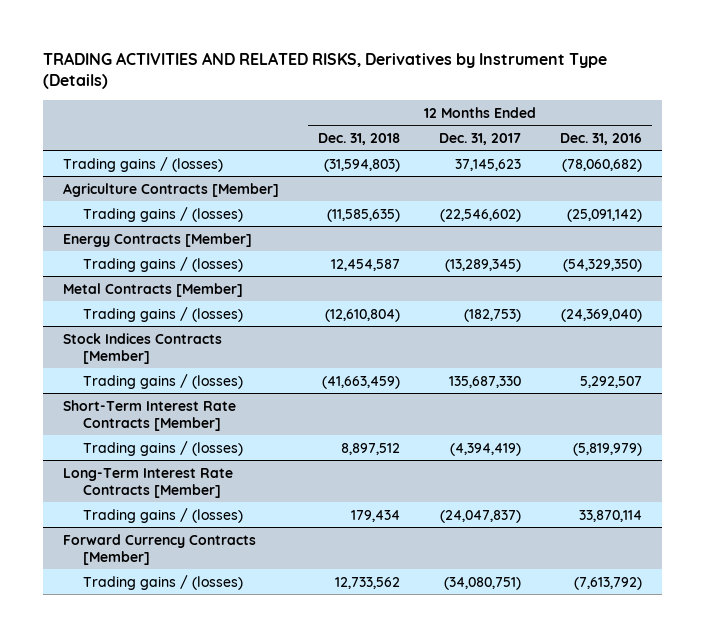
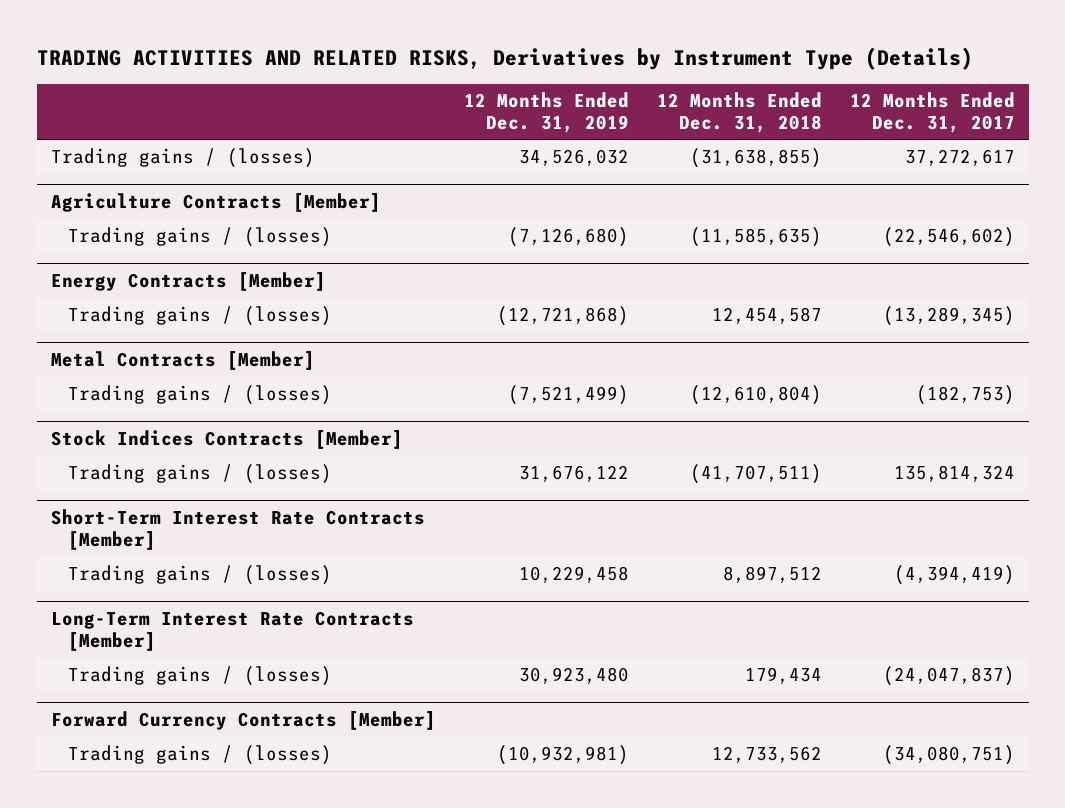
- | 12 Months Ended Dec. 31, 2018 | 12 Months Ended Dec. 31, 2017 | 12 Months Ended Dec. 31, 2016
+ | 12 Months Ended Dec. 31, 2019 | 12 Months Ended Dec. 31, 2018 | 12 Months Ended Dec. 31, 2017
- Trading gains / (losses) | (31,594,803) | 37,145,623 | (78,060,682)
+ Trading gains / (losses) | 34,526,032 | (31,638,855) | 37,272,617
@ Stock Indices Contracts [Member]
- Trading gains / (losses) | (41,663,459) | 135,687,330 | 5,292,507
+ Trading gains / (losses) | 31,676,122 | (41,707,511) | 135,814,324

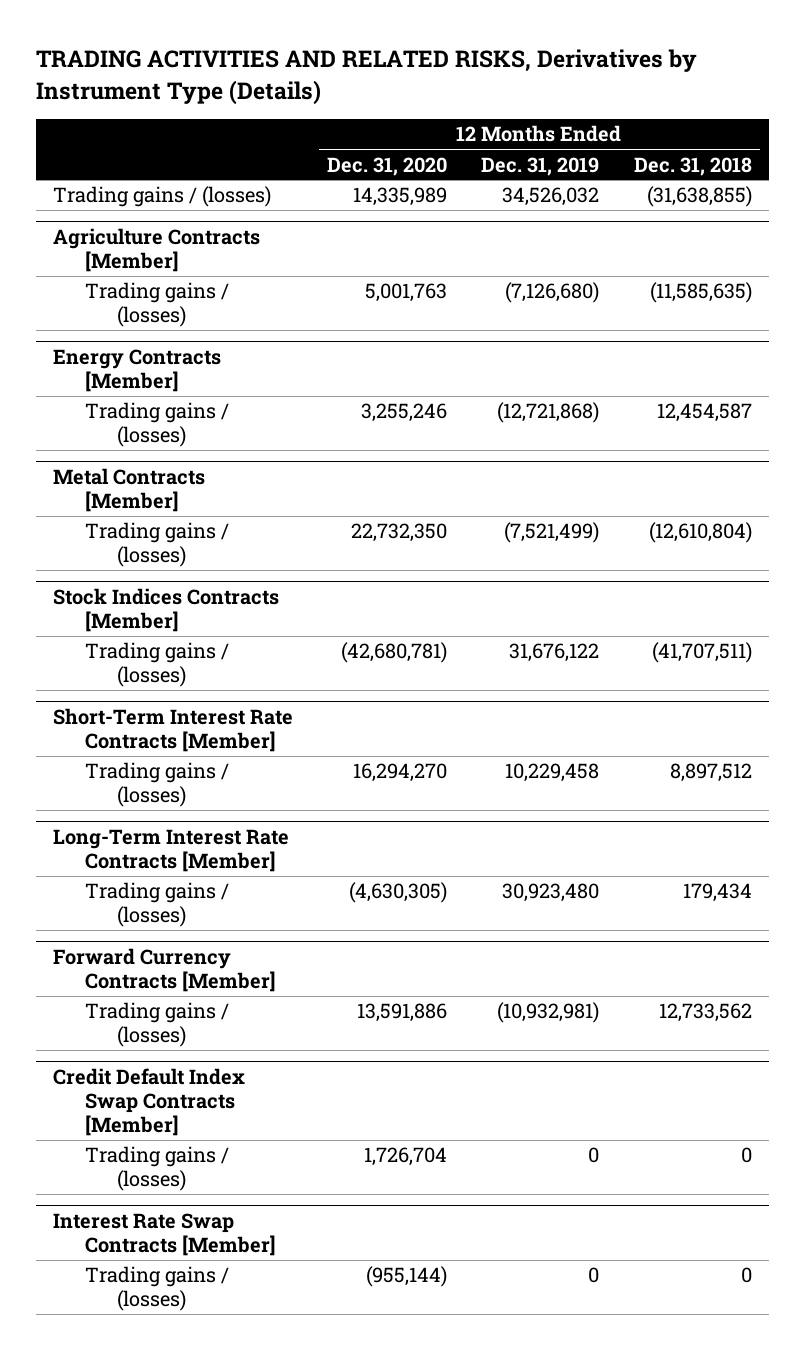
- | 12 Months Ended Dec. 31, 2019 | 12 Months Ended Dec. 31, 2018 | 12 Months Ended Dec. 31, 2017
+ | 12 Months Ended Dec. 31, 2020 | 12 Months Ended Dec. 31, 2019 | 12 Months Ended Dec. 31, 2018
+ Credit Default Index Swap Contracts [Member]
+ Trading gains / (losses) | 1,726,704 | 0 | 0
+ Interest Rate Swap Contracts [Member]
+ Trading gains / (losses) | (955,144) | 0 | 0

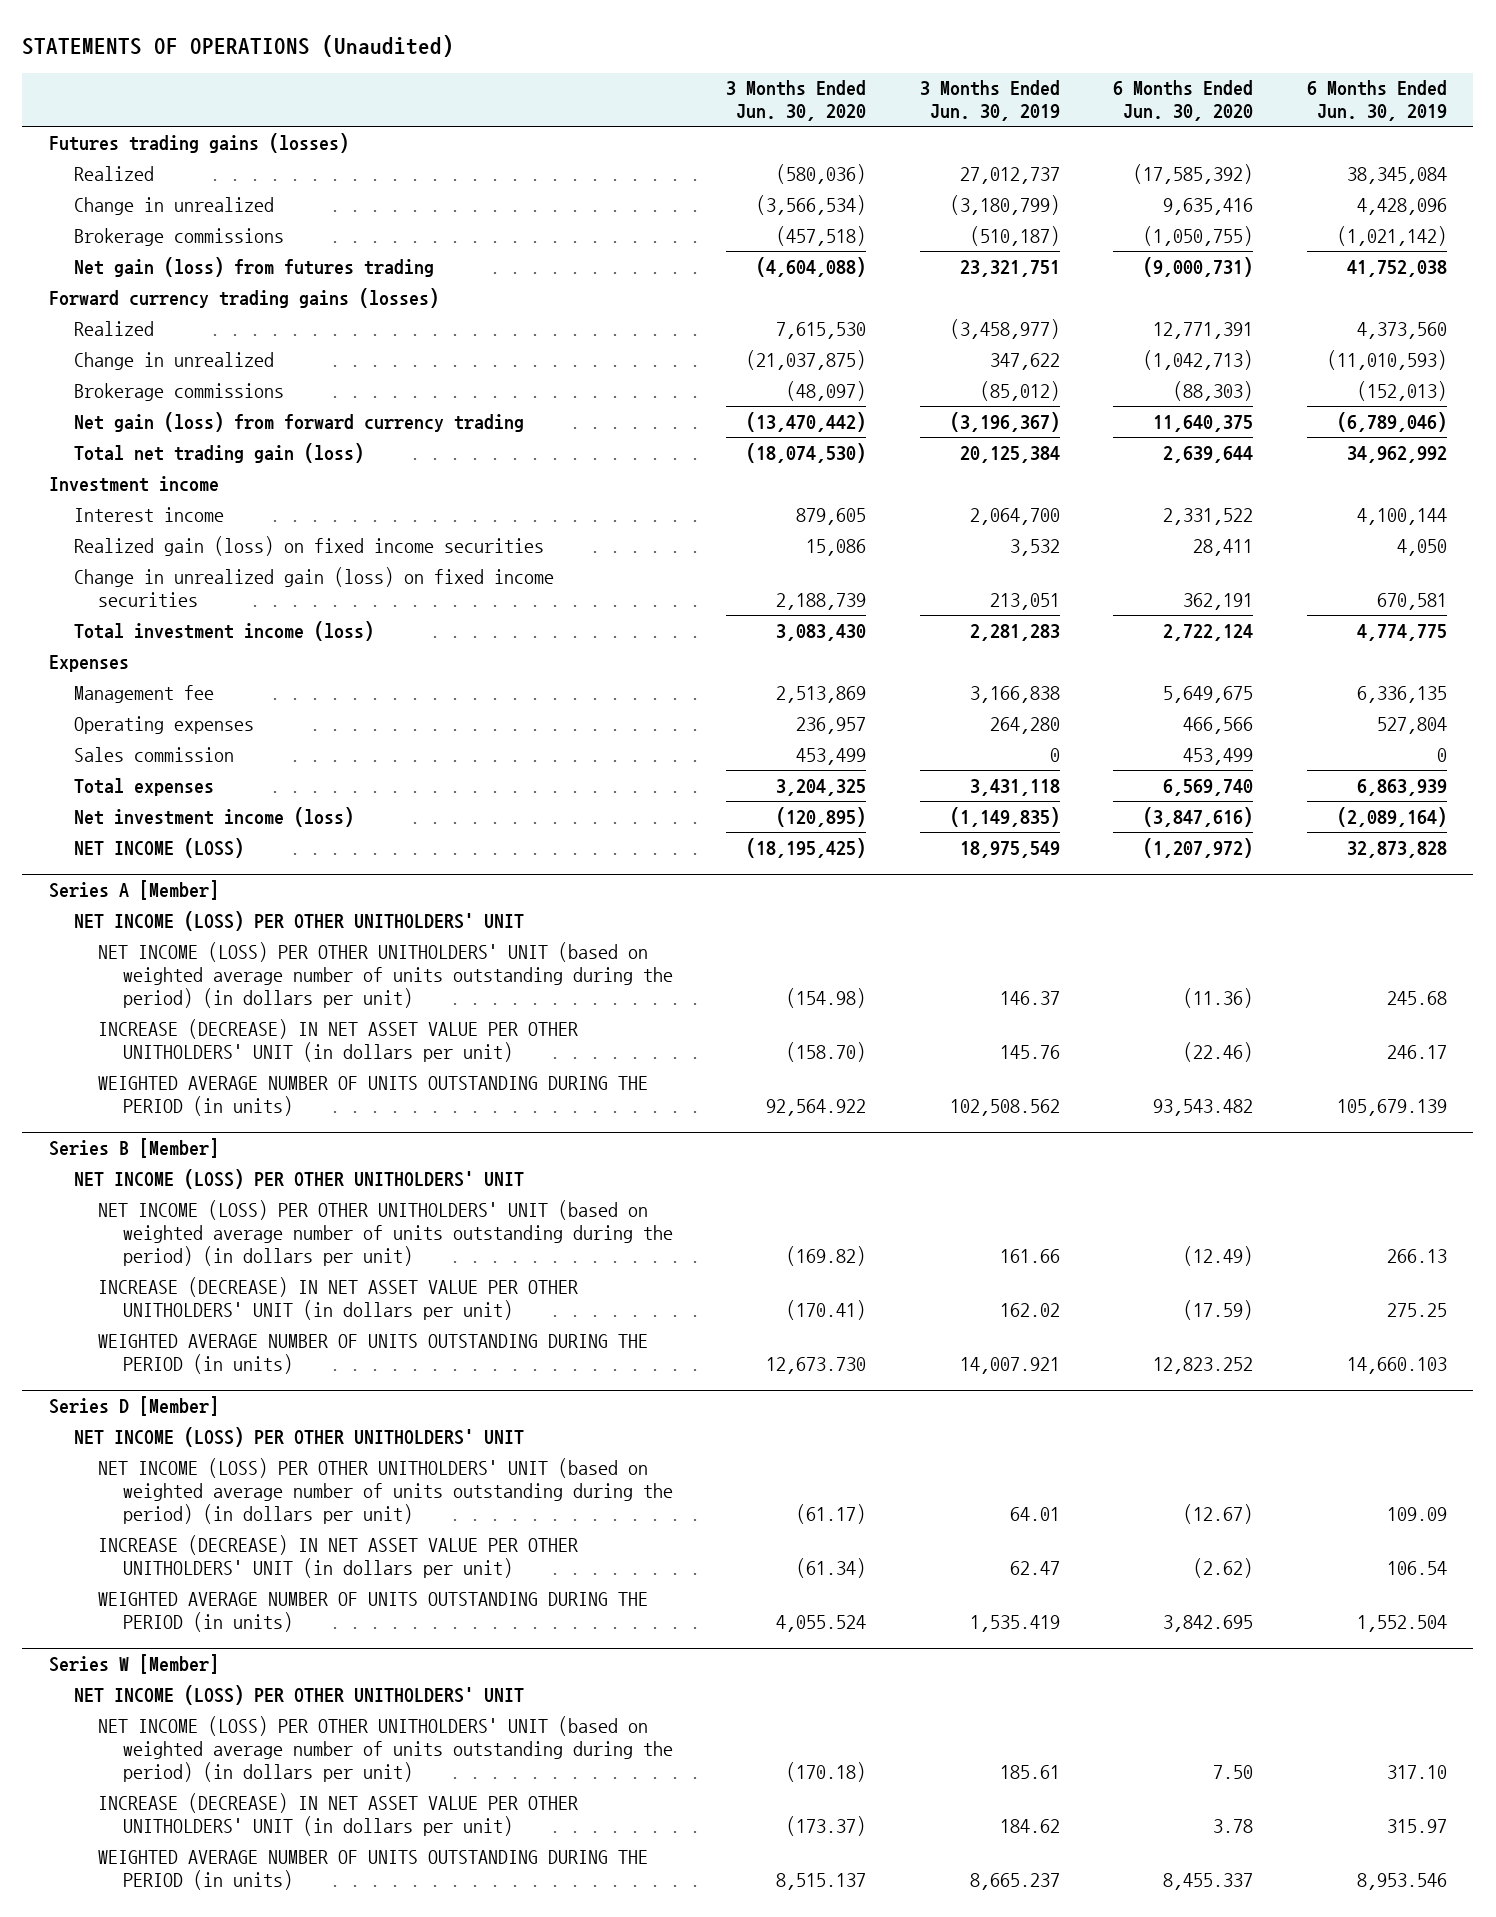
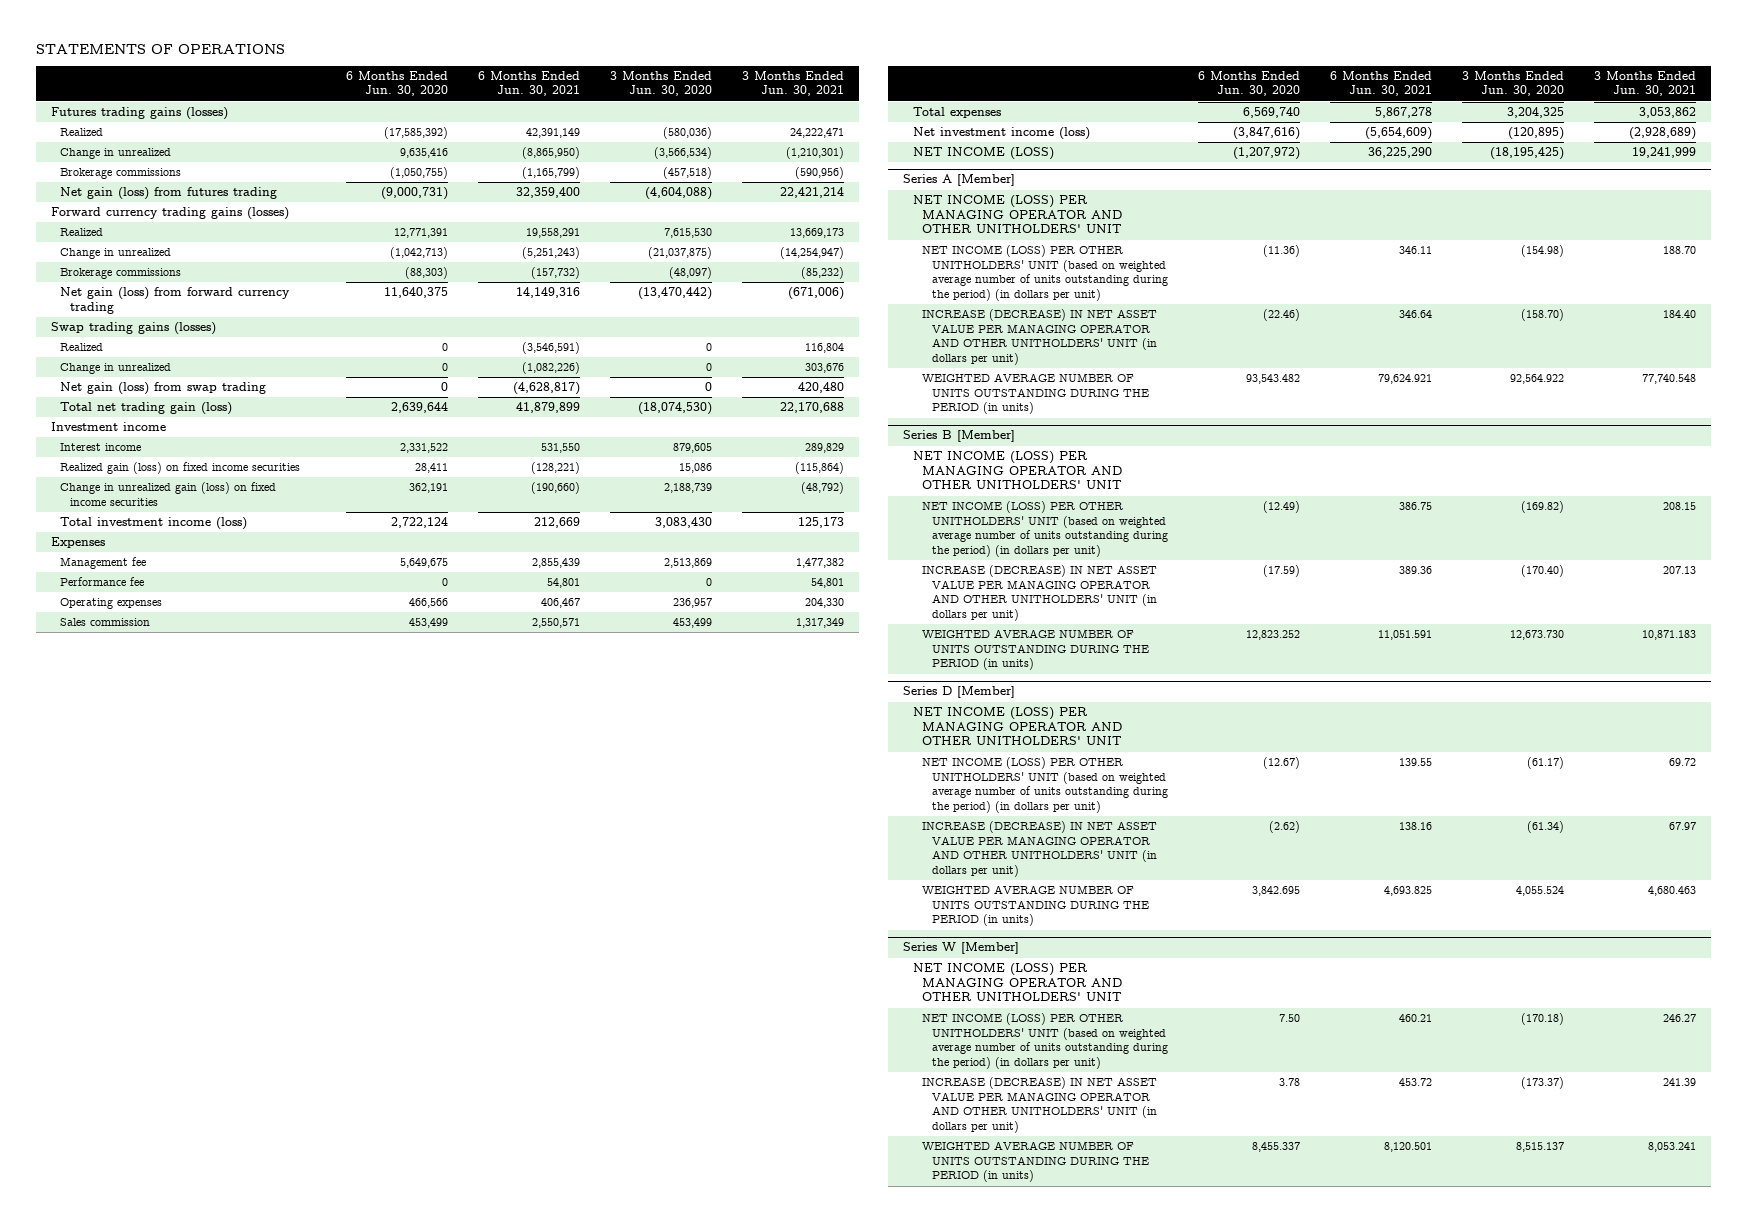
- STATEMENTS OF OPERATIONS (Unaudited)
+ STATEMENTS OF OPERATIONS
- | 3 Months Ended Jun. 30, 2020 | 3 Months Ended Jun. 30, 2019 | 6 Months Ended Jun. 30, 2020 | 6 Months Ended Jun. 30, 2019
+ | 6 Months Ended Jun. 30, 2020 | 6 Months Ended Jun. 30, 2021 | 3 Months Ended Jun. 30, 2020 | 3 Months Ended Jun. 30, 2021
+ Swap trading gains (losses)
+ Realized | 0 | (3,546,591) | 0 | 116,804
+ Change in unrealized | 0 | (1,082,226) | 0 | 303,676
+ Net gain (loss) from swap trading | 0 | (4,628,817) | 0 | 420,480
+ Performance fee | 0 | 54,801 | 0 | 54,801
@ Series A [Member]
- NET INCOME (LOSS) PER OTHER UNITHOLDERS' UNIT
+ NET INCOME (LOSS) PER MANAGING OPERATOR AND OTHER UNITHOLDERS' UNIT
- INCREASE (DECREASE) IN NET ASSET VALUE PER OTHER UNITHOLDERS' UNIT (in dollars per unit) | (158.70) | 145.76 | (22.46) | 246.17
+ INCREASE (DECREASE) IN NET ASSET VALUE PER MANAGING OPERATOR AND OTHER UNITHOLDERS' UNIT (in dollars per unit) | (22.46) | 346.64 | (158.70) | 184.40
@ Series B [Member]
- NET INCOME (LOSS) PER OTHER UNITHOLDERS' UNIT
+ NET INCOME (LOSS) PER MANAGING OPERATOR AND OTHER UNITHOLDERS' UNIT
- INCREASE (DECREASE) IN NET ASSET VALUE PER OTHER UNITHOLDERS' UNIT (in dollars per unit) | (170.41) | 162.02 | (17.59) | 275.25
+ INCREASE (DECREASE) IN NET ASSET VALUE PER MANAGING OPERATOR AND OTHER UNITHOLDERS' UNIT (in dollars per unit) | (17.59) | 389.36 | (170.40) | 207.13
@ Series D [Member]
- NET INCOME (LOSS) PER OTHER UNITHOLDERS' UNIT
+ NET INCOME (LOSS) PER MANAGING OPERATOR AND OTHER UNITHOLDERS' UNIT
- INCREASE (DECREASE) IN NET ASSET VALUE PER OTHER UNITHOLDERS' UNIT (in dollars per unit) | (61.34) | 62.47 | (2.62) | 106.54
+ INCREASE (DECREASE) IN NET ASSET VALUE PER MANAGING OPERATOR AND OTHER UNITHOLDERS' UNIT (in dollars per unit) | (2.62) | 138.16 | (61.34) | 67.97
@ Series W [Member]
- NET INCOME (LOSS) PER OTHER UNITHOLDERS' UNIT
+ NET INCOME (LOSS) PER MANAGING OPERATOR AND OTHER UNITHOLDERS' UNIT
- INCREASE (DECREASE) IN NET ASSET VALUE PER OTHER UNITHOLDERS' UNIT (in dollars per unit) | (173.37) | 184.62 | 3.78 | 315.97
+ INCREASE (DECREASE) IN NET ASSET VALUE PER MANAGING OPERATOR AND OTHER UNITHOLDERS' UNIT (in dollars per unit) | 3.78 | 453.72 | (173.37) | 241.39

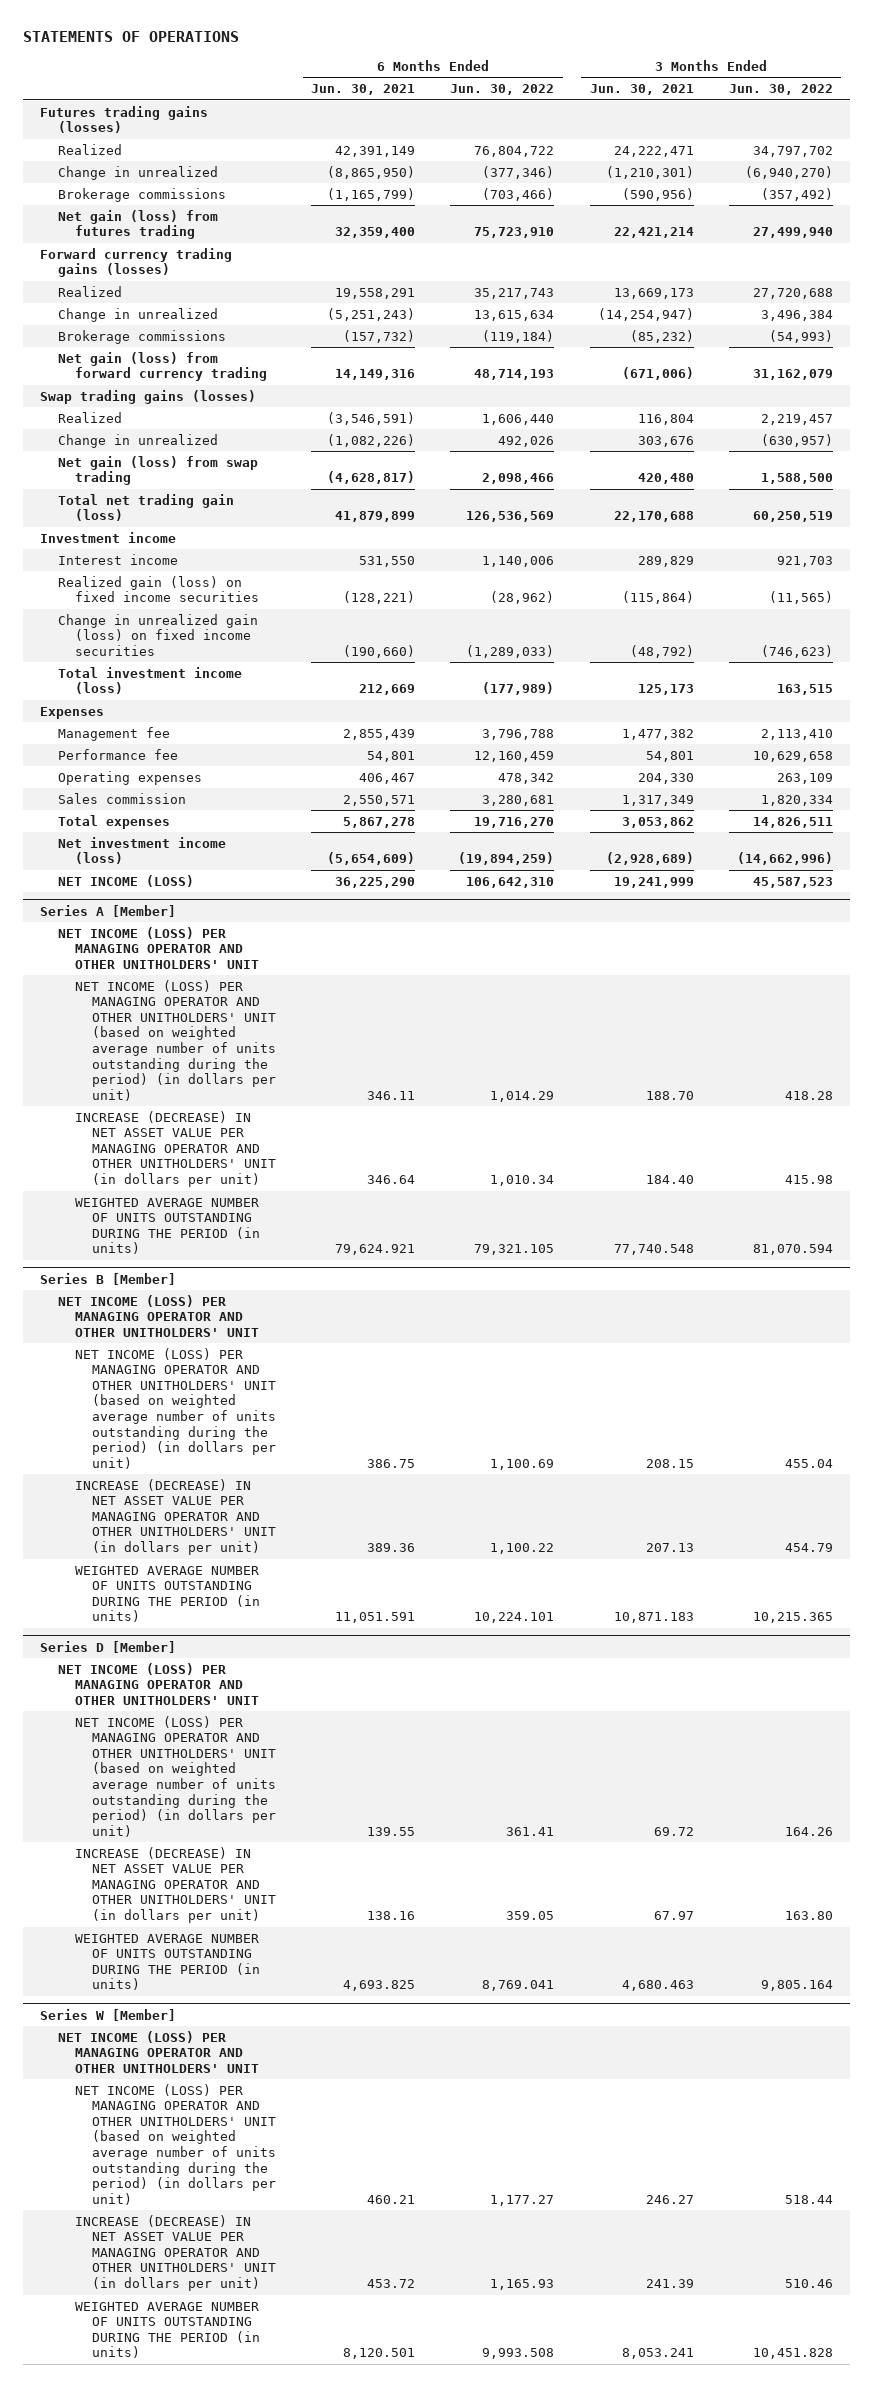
- | 6 Months Ended Jun. 30, 2020 | 6 Months Ended Jun. 30, 2021 | 3 Months Ended Jun. 30, 2020 | 3 Months Ended Jun. 30, 2021
+ | 6 Months Ended Jun. 30, 2021 | 6 Months Ended Jun. 30, 2022 | 3 Months Ended Jun. 30, 2021 | 3 Months Ended Jun. 30, 2022
@ Series A [Member]
- NET INCOME (LOSS) PER OTHER UNITHOLDERS' UNIT (based on weighted average number of units outstanding during the period) (in dollars per unit) | (11.36) | 346.11 | (154.98) | 188.70
+ NET INCOME (LOSS) PER MANAGING OPERATOR AND OTHER UNITHOLDERS' UNIT (based on weighted average number of units outstanding during the period) (in dollars per unit) | 346.11 | 1,014.29 | 188.70 | 418.28
@ Series B [Member]
- NET INCOME (LOSS) PER OTHER UNITHOLDERS' UNIT (based on weighted average number of units outstanding during the period) (in dollars per unit) | (12.49) | 386.75 | (169.82) | 208.15
+ NET INCOME (LOSS) PER MANAGING OPERATOR AND OTHER UNITHOLDERS' UNIT (based on weighted average number of units outstanding during the period) (in dollars per unit) | 386.75 | 1,100.69 | 208.15 | 455.04
@ Series D [Member]
- NET INCOME (LOSS) PER OTHER UNITHOLDERS' UNIT (based on weighted average number of units outstanding during the period) (in dollars per unit) | (12.67) | 139.55 | (61.17) | 69.72
+ NET INCOME (LOSS) PER MANAGING OPERATOR AND OTHER UNITHOLDERS' UNIT (based on weighted average number of units outstanding during the period) (in dollars per unit) | 139.55 | 361.41 | 69.72 | 164.26
@ Series W [Member]
- NET INCOME (LOSS) PER OTHER UNITHOLDERS' UNIT (based on weighted average number of units outstanding during the period) (in dollars per unit) | 7.50 | 460.21 | (170.18) | 246.27
+ NET INCOME (LOSS) PER MANAGING OPERATOR AND OTHER UNITHOLDERS' UNIT (based on weighted average number of units outstanding during the period) (in dollars per unit) | 460.21 | 1,177.27 | 246.27 | 518.44

